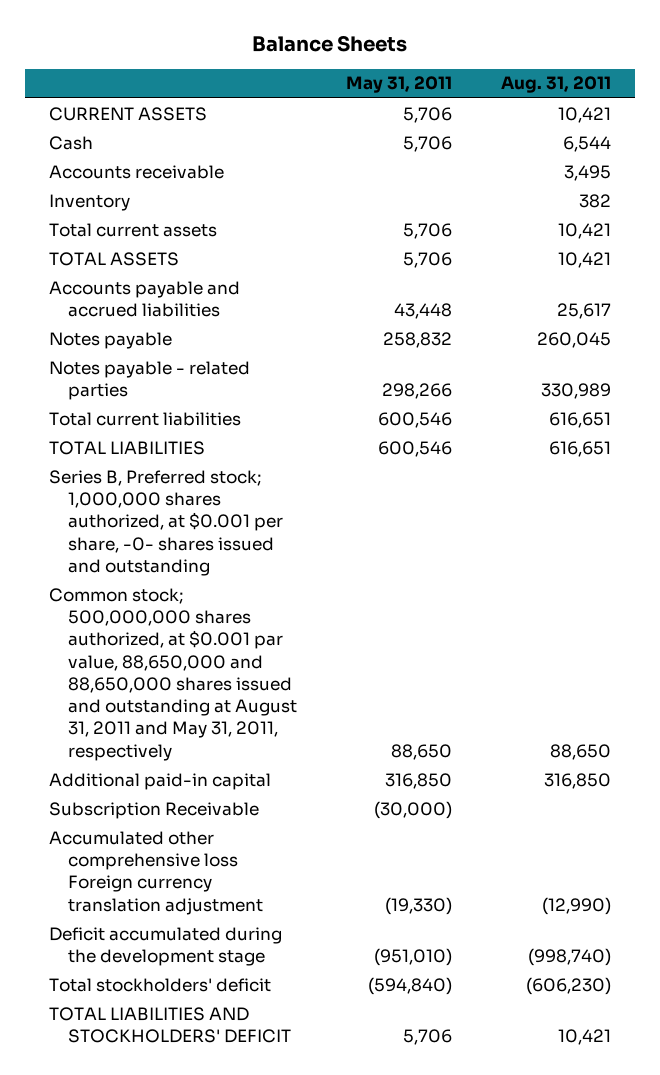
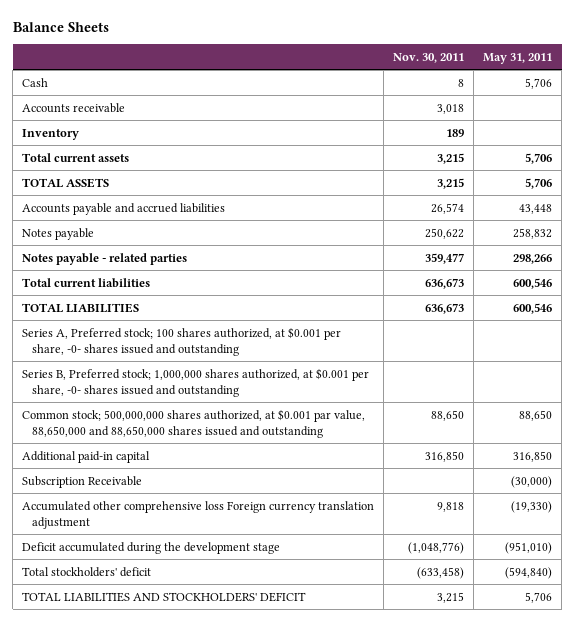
- | May 31, 2011 | Aug. 31, 2011
+ | Nov. 30, 2011 | May 31, 2011
- CURRENT ASSETS | 5,706 | 10,421
+ Series A, Preferred stock; 100 shares authorized, at $0.001 per share, -0- shares issued and outstanding
- Common stock; 500,000,000 shares authorized, at $0.001 par value, 88,650,000 and 88,650,000 shares issued and outstanding at August 31, 2011 and May 31, 2011, respectively | 88,650 | 88,650
+ Common stock; 500,000,000 shares authorized, at $0.001 par value, 88,650,000 and 88,650,000 shares issued and outstanding | 88,650 | 88,650

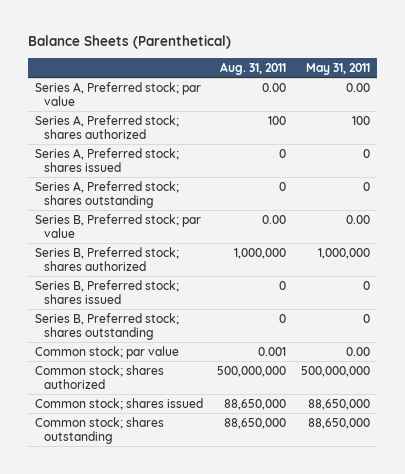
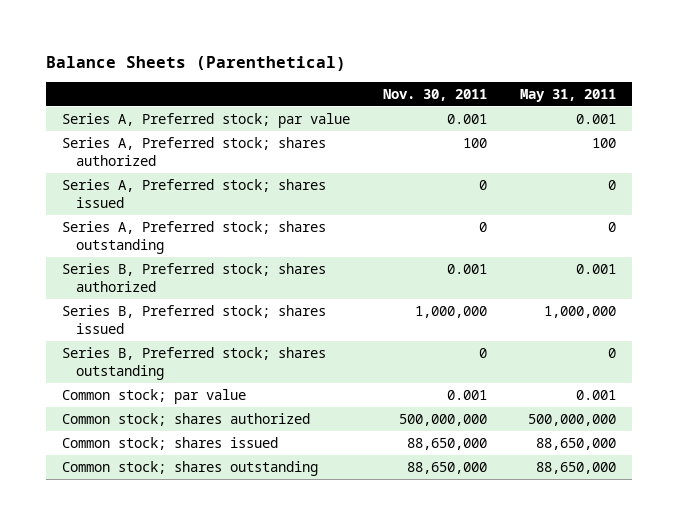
- | Aug. 31, 2011 | May 31, 2011
+ | Nov. 30, 2011 | May 31, 2011
- Series A, Preferred stock; par value | 0.00 | 0.00
+ Series A, Preferred stock; par value | 0.001 | 0.001
- Series B, Preferred stock; par value | 0.00 | 0.00
- Series B, Preferred stock; shares authorized | 1,000,000 | 1,000,000
- Series B, Preferred stock; shares issued | 0 | 0
+ Series B, Preferred stock; shares authorized | 0.001 | 0.001
+ Series B, Preferred stock; shares issued | 1,000,000 | 1,000,000
- Common stock; par value | 0.001 | 0.00
+ Common stock; par value | 0.001 | 0.001

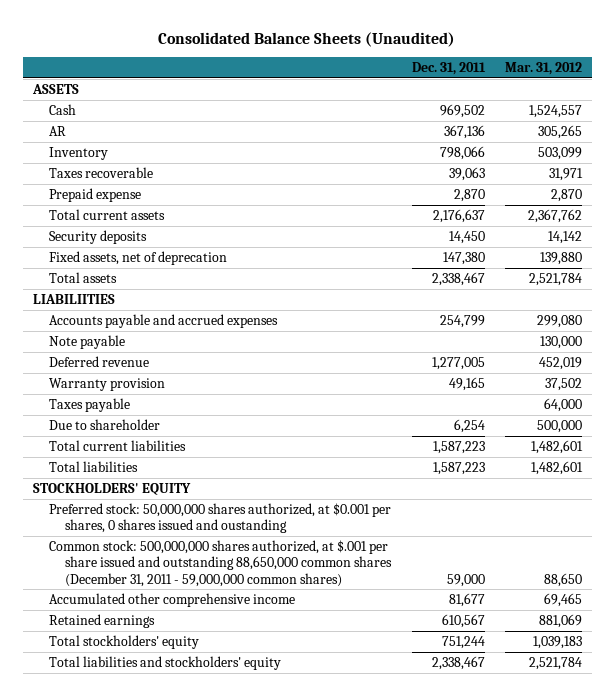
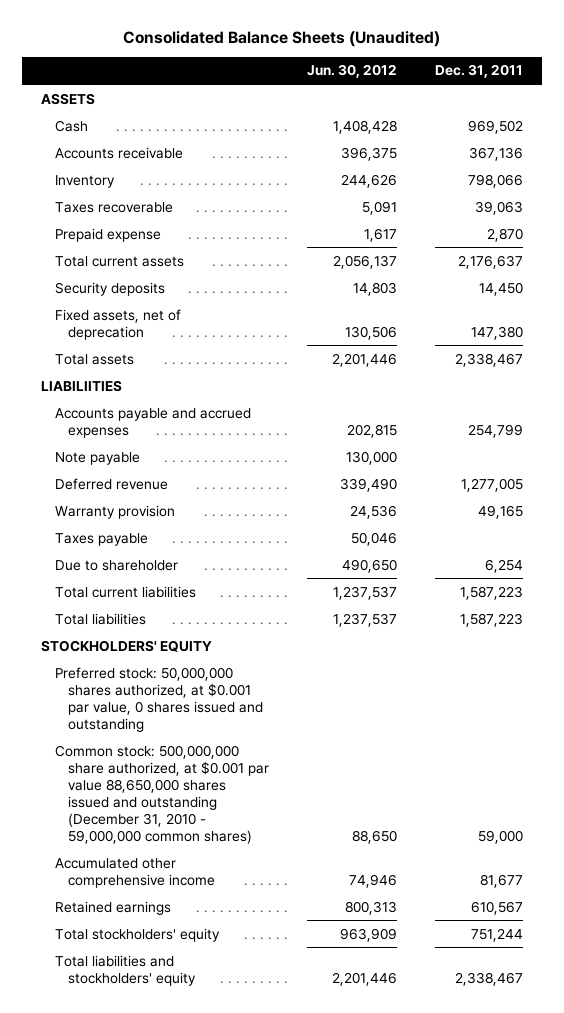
- | Dec. 31, 2011 | Mar. 31, 2012
+ | Jun. 30, 2012 | Dec. 31, 2011
- AR | 367,136 | 305,265
+ Accounts receivable | 396,375 | 367,136
- Preferred stock: 50,000,000 shares authorized, at $0.001 per shares, 0 shares issued and oustanding
- Common stock: 500,000,000 shares authorized, at $.001 per share issued and outstanding 88,650,000 common shares (December 31, 2011 - 59,000,000 common shares) | 59,000 | 88,650
+ Preferred stock: 50,000,000 shares authorized, at $0.001 par value, 0 shares issued and outstanding
+ Common stock: 500,000,000 share authorized, at $0.001 par value 88,650,000 shares issued and outstanding (December 31, 2010 - 59,000,000 common shares) | 88,650 | 59,000

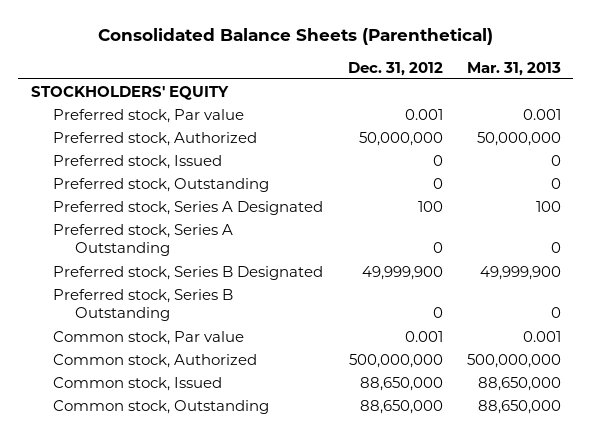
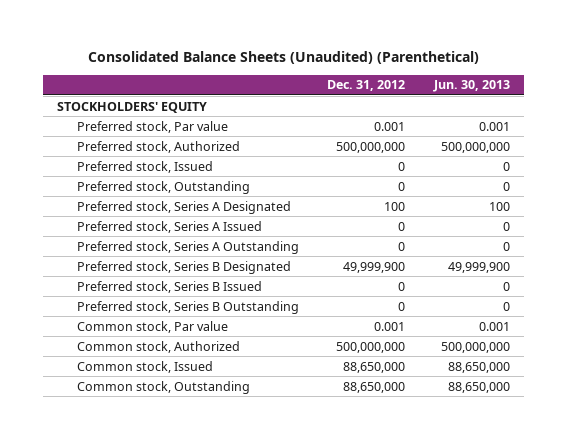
- Consolidated Balance Sheets (Parenthetical)
+ Consolidated Balance Sheets (Unaudited) (Parenthetical)
- | Dec. 31, 2012 | Mar. 31, 2013
+ | Dec. 31, 2012 | Jun. 30, 2013
- Preferred stock, Authorized | 50,000,000 | 50,000,000
+ Preferred stock, Authorized | 500,000,000 | 500,000,000
+ Preferred stock, Series A Issued | 0 | 0
+ Preferred stock, Series B Issued | 0 | 0

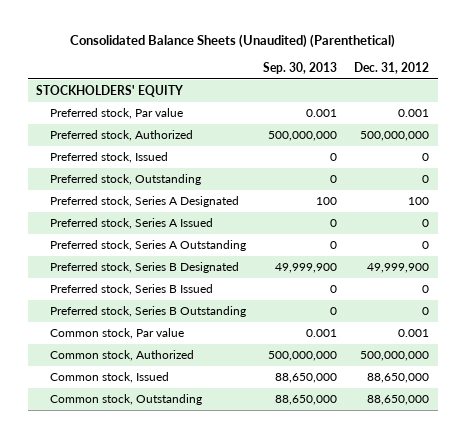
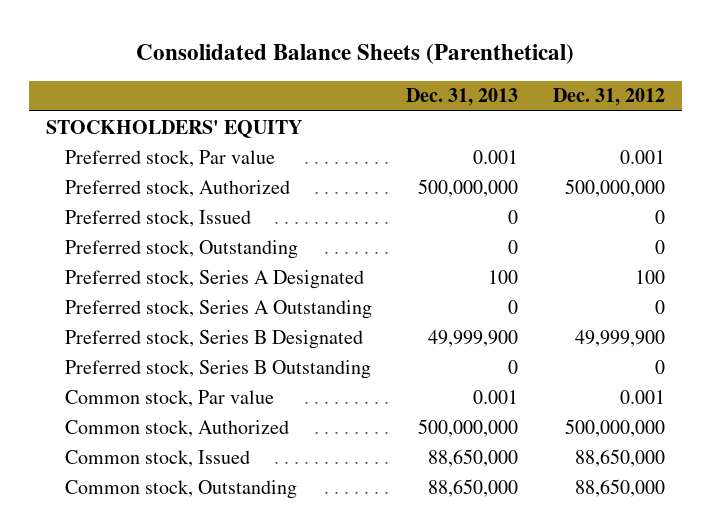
- Consolidated Balance Sheets (Unaudited) (Parenthetical)
+ Consolidated Balance Sheets (Parenthetical)
- | Sep. 30, 2013 | Dec. 31, 2012
+ | Dec. 31, 2013 | Dec. 31, 2012
- Preferred stock, Series A Issued | 0 | 0
- Preferred stock, Series B Issued | 0 | 0

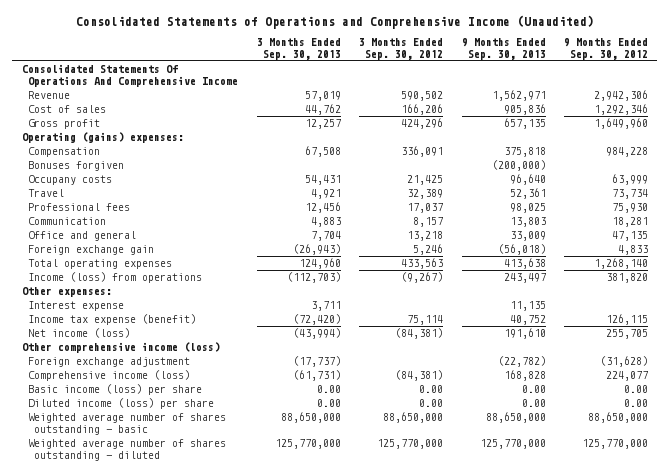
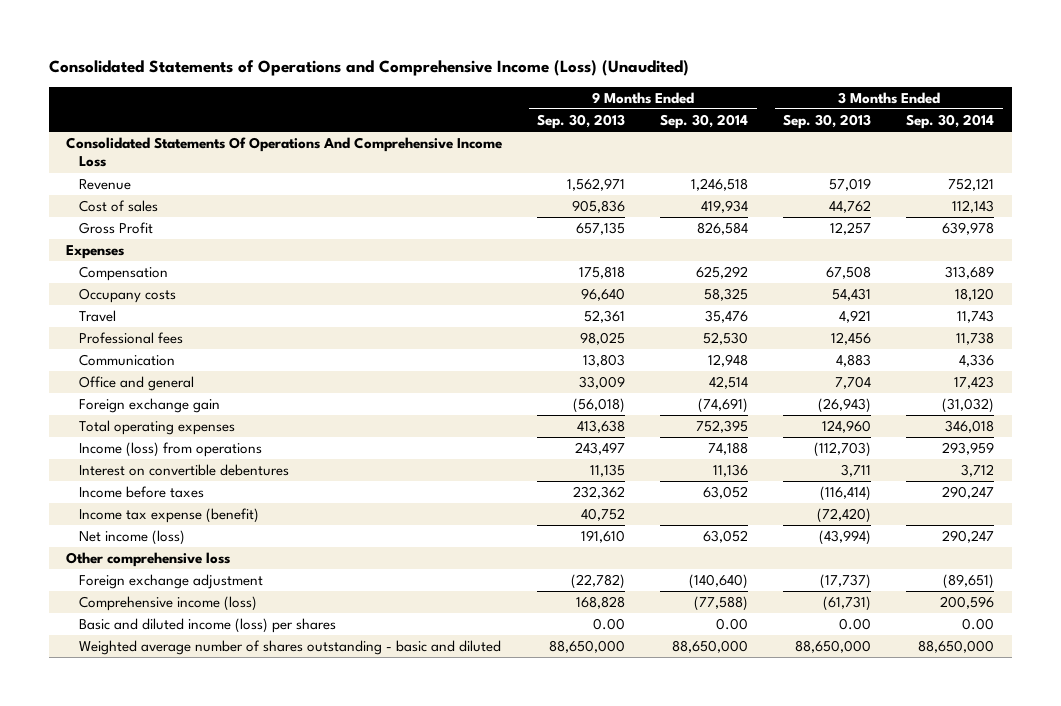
- Consolidated Statements of Operations and Comprehensive Income (Unaudited)
+ Consolidated Statements of Operations and Comprehensive Income (Loss) (Unaudited)
- | 3 Months Ended Sep. 30, 2013 | 3 Months Ended Sep. 30, 2012 | 9 Months Ended Sep. 30, 2013 | 9 Months Ended Sep. 30, 2012
+ | 9 Months Ended Sep. 30, 2013 | 9 Months Ended Sep. 30, 2014 | 3 Months Ended Sep. 30, 2013 | 3 Months Ended Sep. 30, 2014
- Consolidated Statements Of Operations And Comprehensive Income
+ Consolidated Statements Of Operations And Comprehensive Income Loss
- Gross profit | 12,257 | 424,296 | 657,135 | 1,649,960
- Operating (gains) expenses:
- Compensation | 67,508 | 336,091 | 375,818 | 984,228
- Bonuses forgiven | | | (200,000) |
+ Gross Profit | 657,135 | 826,584 | 12,257 | 639,978
+ Expenses
+ Compensation | 175,818 | 625,292 | 67,508 | 313,689
- Other expenses:
- Interest expense | 3,711 | | 11,135 |
+ Interest on convertible debentures | 11,135 | 11,136 | 3,711 | 3,712
+ Income before taxes | 232,362 | 63,052 | (116,414) | 290,247
- Other comprehensive income (loss)
+ Other comprehensive loss
- Basic income (loss) per share | 0.00 | 0.00 | 0.00 | 0.00
- Diluted income (loss) per share | 0.00 | 0.00 | 0.00 | 0.00
- Weighted average number of shares outstanding - basic | 88,650,000 | 88,650,000 | 88,650,000 | 88,650,000
- Weighted average number of shares outstanding - diluted | 125,770,000 | 125,770,000 | 125,770,000 | 125,770,000
+ Basic and diluted income (loss) per shares | 0.00 | 0.00 | 0.00 | 0.00
+ Weighted average number of shares outstanding - basic and diluted | 88,650,000 | 88,650,000 | 88,650,000 | 88,650,000

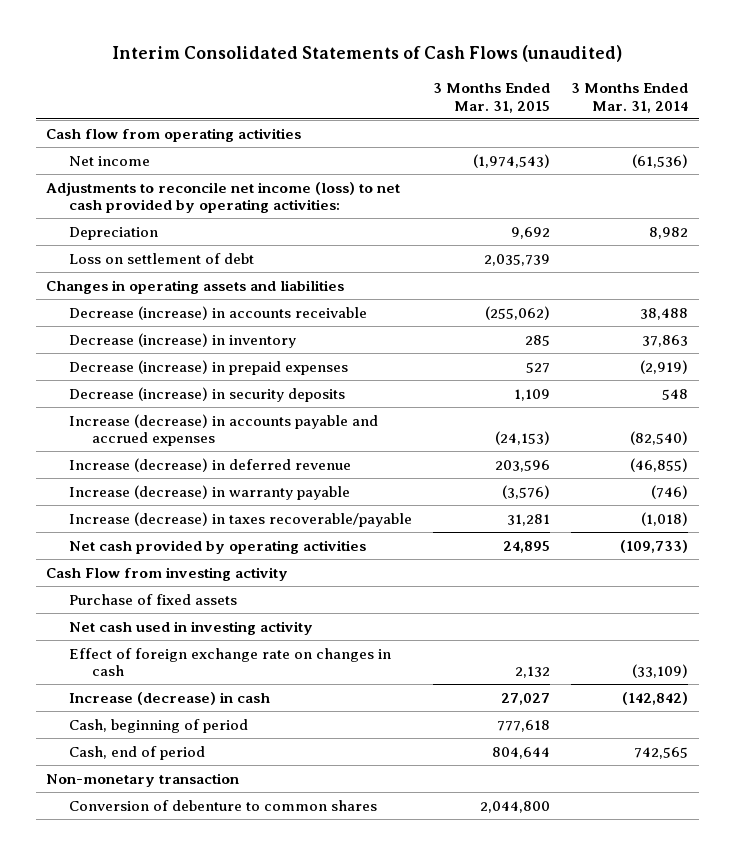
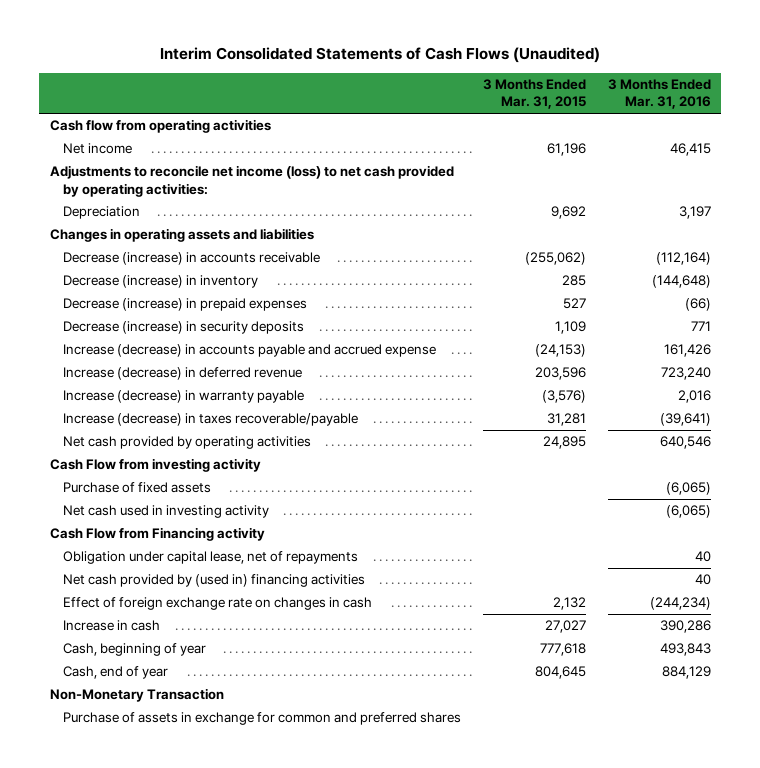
- Interim Consolidated Statements of Cash Flows (unaudited)
+ Interim Consolidated Statements of Cash Flows (Unaudited)
- | 3 Months Ended Mar. 31, 2015 | 3 Months Ended Mar. 31, 2014
+ | 3 Months Ended Mar. 31, 2015 | 3 Months Ended Mar. 31, 2016
- Net income | (1,974,543) | (61,536)
+ Net income | 61,196 | 46,415
- Loss on settlement of debt | 2,035,739 |
- Increase (decrease) in accounts payable and accrued expenses | (24,153) | (82,540)
+ Increase (decrease) in accounts payable and accrued expense | (24,153) | 161,426
+ Cash Flow from Financing activity
+ Obligation under capital lease, net of repayments | | 40
+ Net cash provided by (used in) financing activities | | 40
- Increase (decrease) in cash | 27,027 | (142,842)
- Cash, beginning of period | 777,618 |
- Cash, end of period | 804,644 | 742,565
- Non-monetary transaction
- Conversion of debenture to common shares | 2,044,800 |
+ Increase in cash | 27,027 | 390,286
+ Cash, beginning of year | 777,618 | 493,843
+ Cash, end of year | 804,645 | 884,129
+ Non-Monetary Transaction
+ Purchase of assets in exchange for common and preferred shares

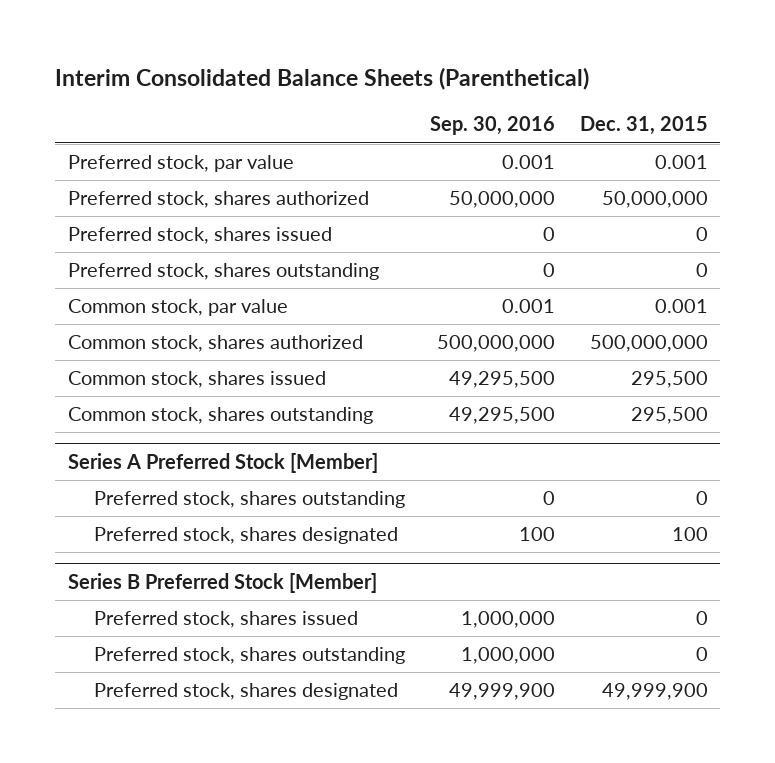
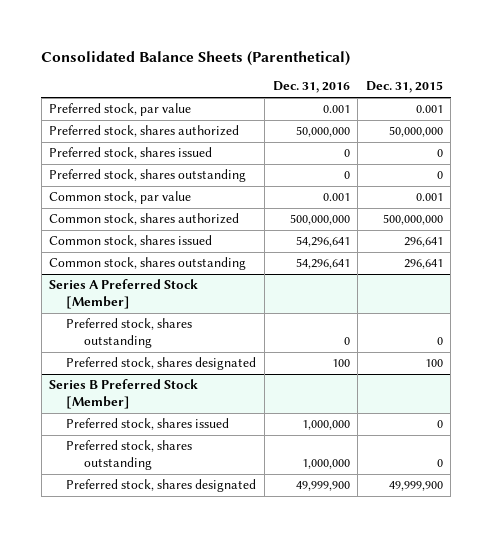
- Interim Consolidated Balance Sheets (Parenthetical)
+ Consolidated Balance Sheets (Parenthetical)
- | Sep. 30, 2016 | Dec. 31, 2015
+ | Dec. 31, 2016 | Dec. 31, 2015
- Common stock, shares issued | 49,295,500 | 295,500
- Common stock, shares outstanding | 49,295,500 | 295,500
+ Common stock, shares issued | 54,296,641 | 296,641
+ Common stock, shares outstanding | 54,296,641 | 296,641

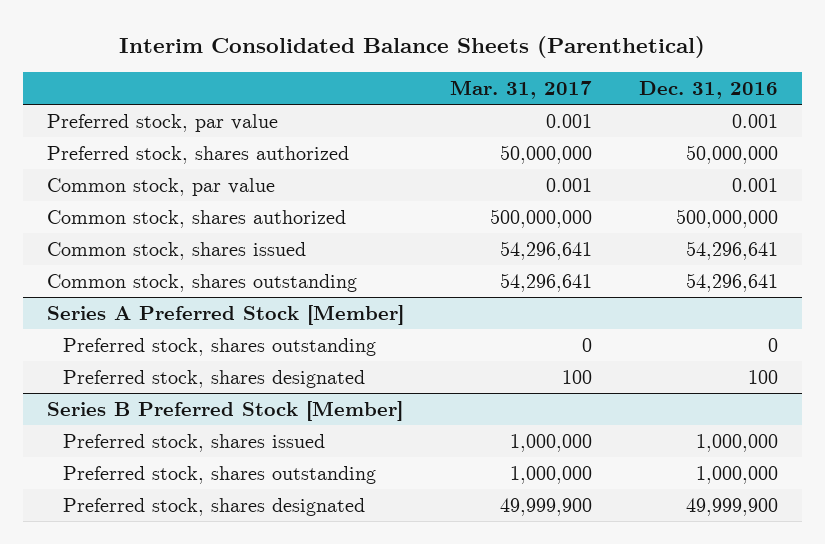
- Consolidated Balance Sheets (Parenthetical)
+ Interim Consolidated Balance Sheets (Parenthetical)
- | Dec. 31, 2016 | Dec. 31, 2015
+ | Mar. 31, 2017 | Dec. 31, 2016
- Preferred stock, shares issued | 0 | 0
- Preferred stock, shares outstanding | 0 | 0

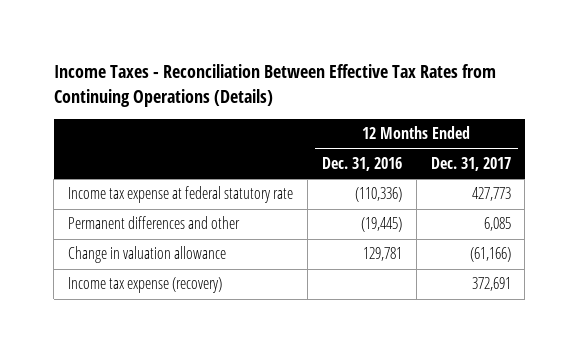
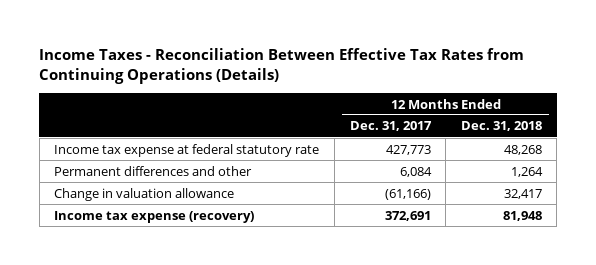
- | 12 Months Ended Dec. 31, 2016 | 12 Months Ended Dec. 31, 2017
+ | 12 Months Ended Dec. 31, 2017 | 12 Months Ended Dec. 31, 2018
- Permanent differences and other | (19,445) | 6,085
+ Permanent differences and other | 6,084 | 1,264

